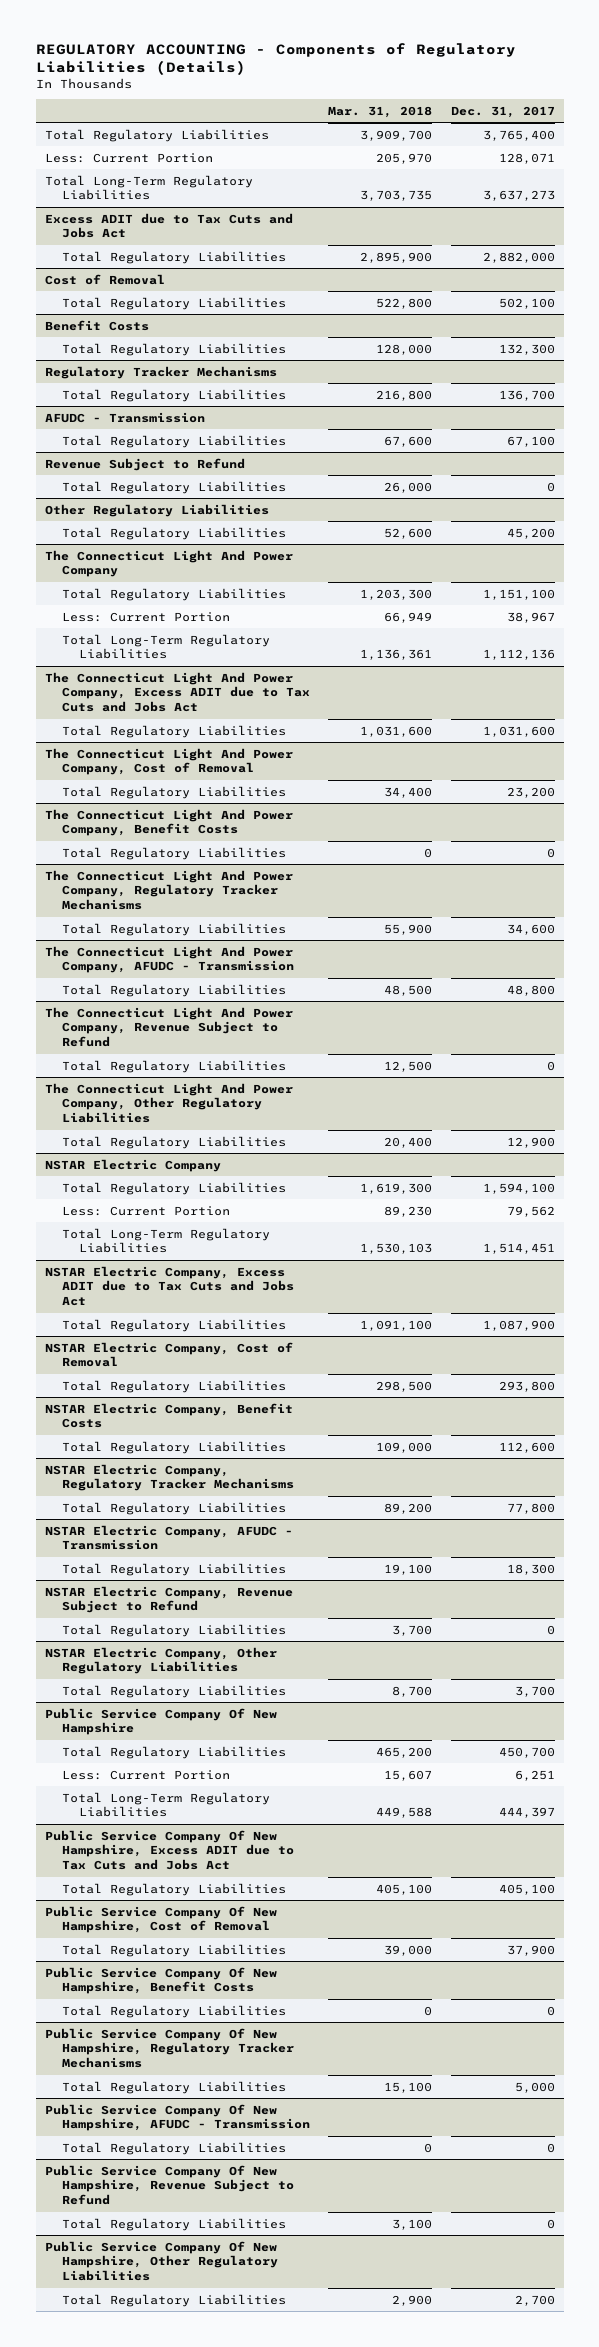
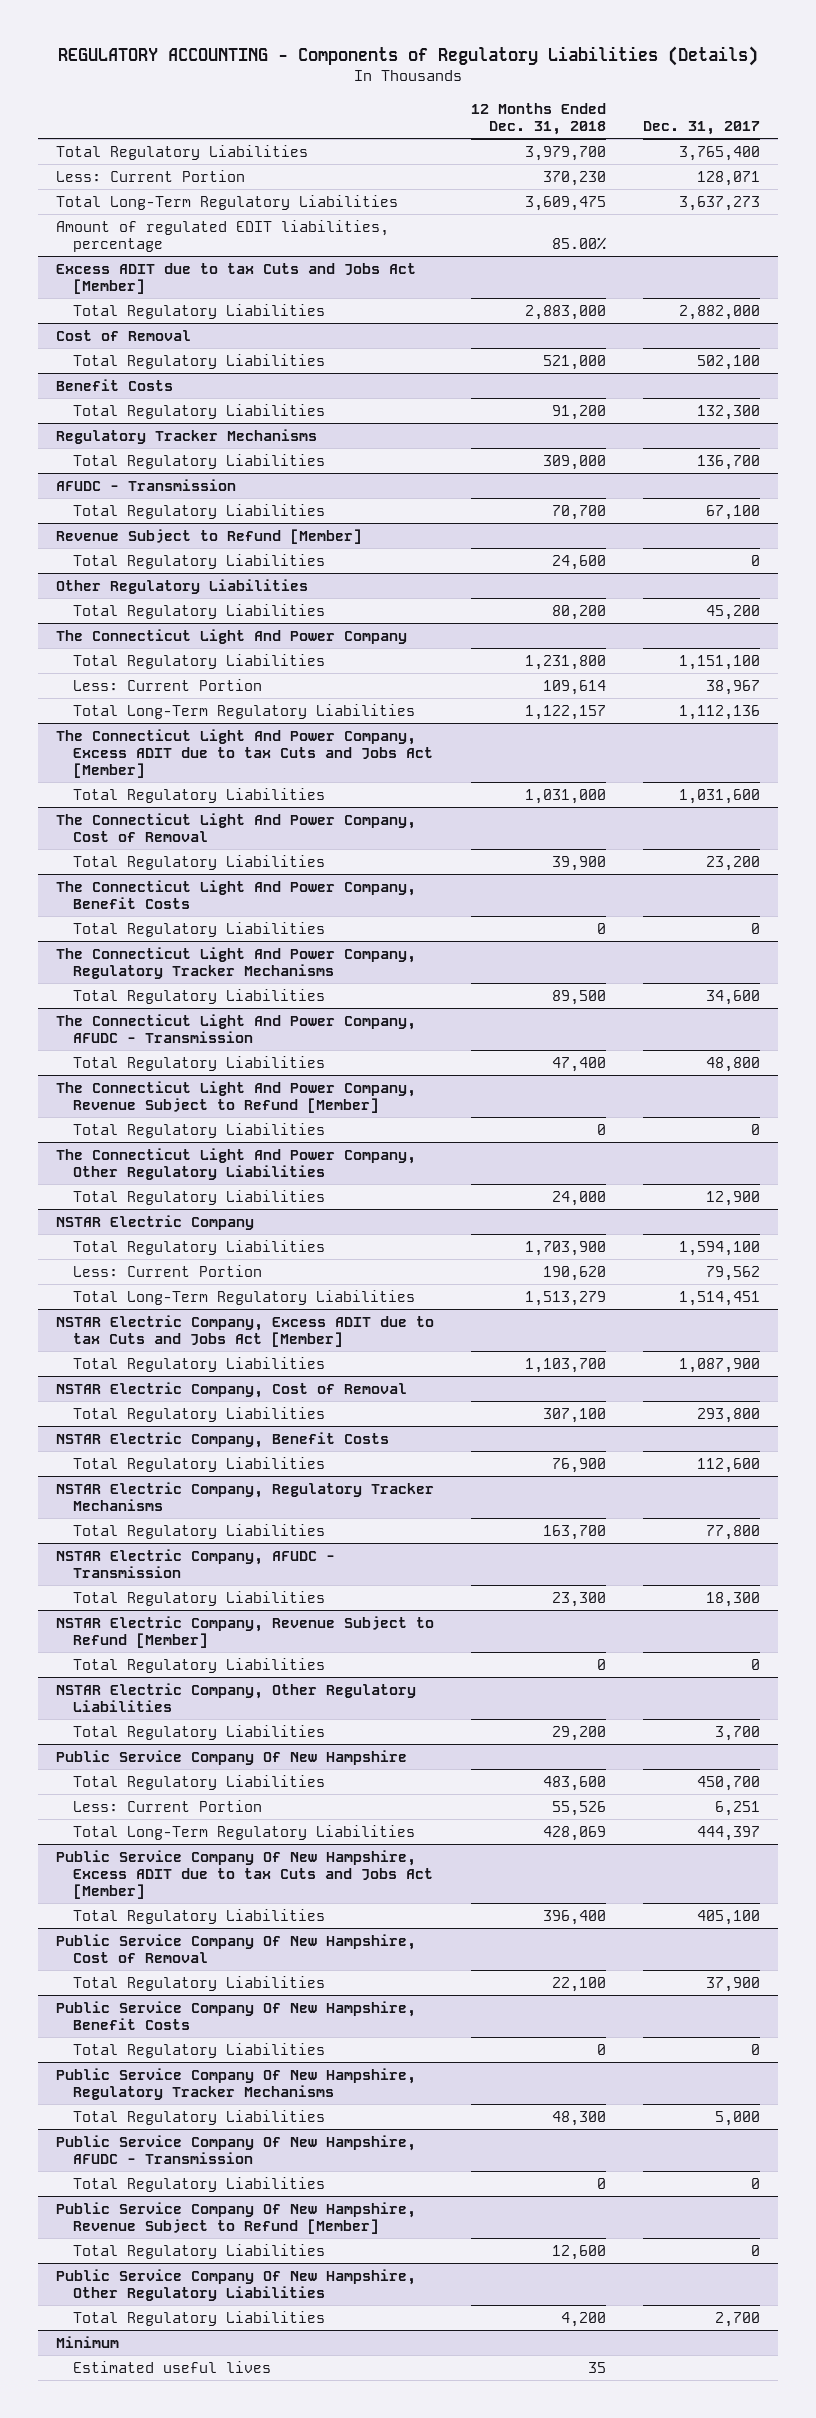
- | Mar. 31, 2018 | Dec. 31, 2017
+ | 12 Months Ended Dec. 31, 2018 | Dec. 31, 2017
- Excess ADIT due to Tax Cuts and Jobs Act
+ Amount of regulated EDIT liabilities, percentage | 85.00% |
+ Excess ADIT due to tax Cuts and Jobs Act [Member]
- Revenue Subject to Refund
+ Revenue Subject to Refund [Member]
- The Connecticut Light And Power Company, Excess ADIT due to Tax Cuts and Jobs Act
+ The Connecticut Light And Power Company, Excess ADIT due to tax Cuts and Jobs Act [Member]
- The Connecticut Light And Power Company, Revenue Subject to Refund
+ The Connecticut Light And Power Company, Revenue Subject to Refund [Member]
- NSTAR Electric Company, Excess ADIT due to Tax Cuts and Jobs Act
+ NSTAR Electric Company, Excess ADIT due to tax Cuts and Jobs Act [Member]
- NSTAR Electric Company, Revenue Subject to Refund
+ NSTAR Electric Company, Revenue Subject to Refund [Member]
- Public Service Company Of New Hampshire, Excess ADIT due to Tax Cuts and Jobs Act
+ Public Service Company Of New Hampshire, Excess ADIT due to tax Cuts and Jobs Act [Member]
- Public Service Company Of New Hampshire, Revenue Subject to Refund
+ Public Service Company Of New Hampshire, Revenue Subject to Refund [Member]
+ Minimum
+ Estimated useful lives | 35 |

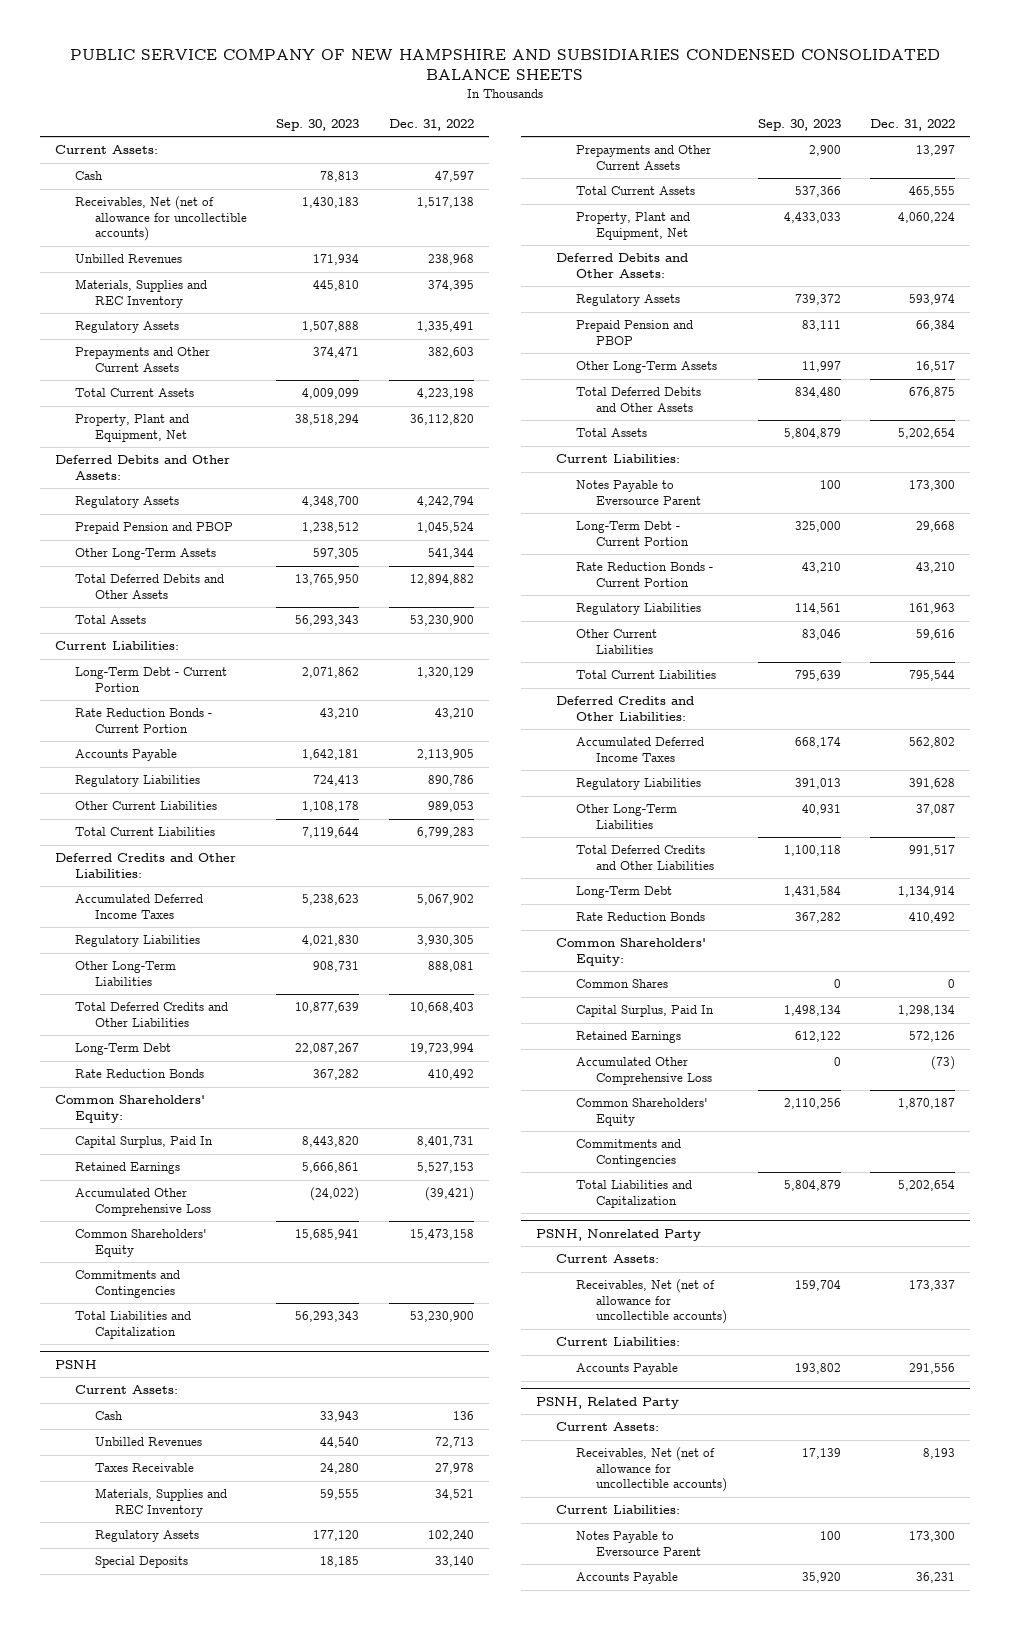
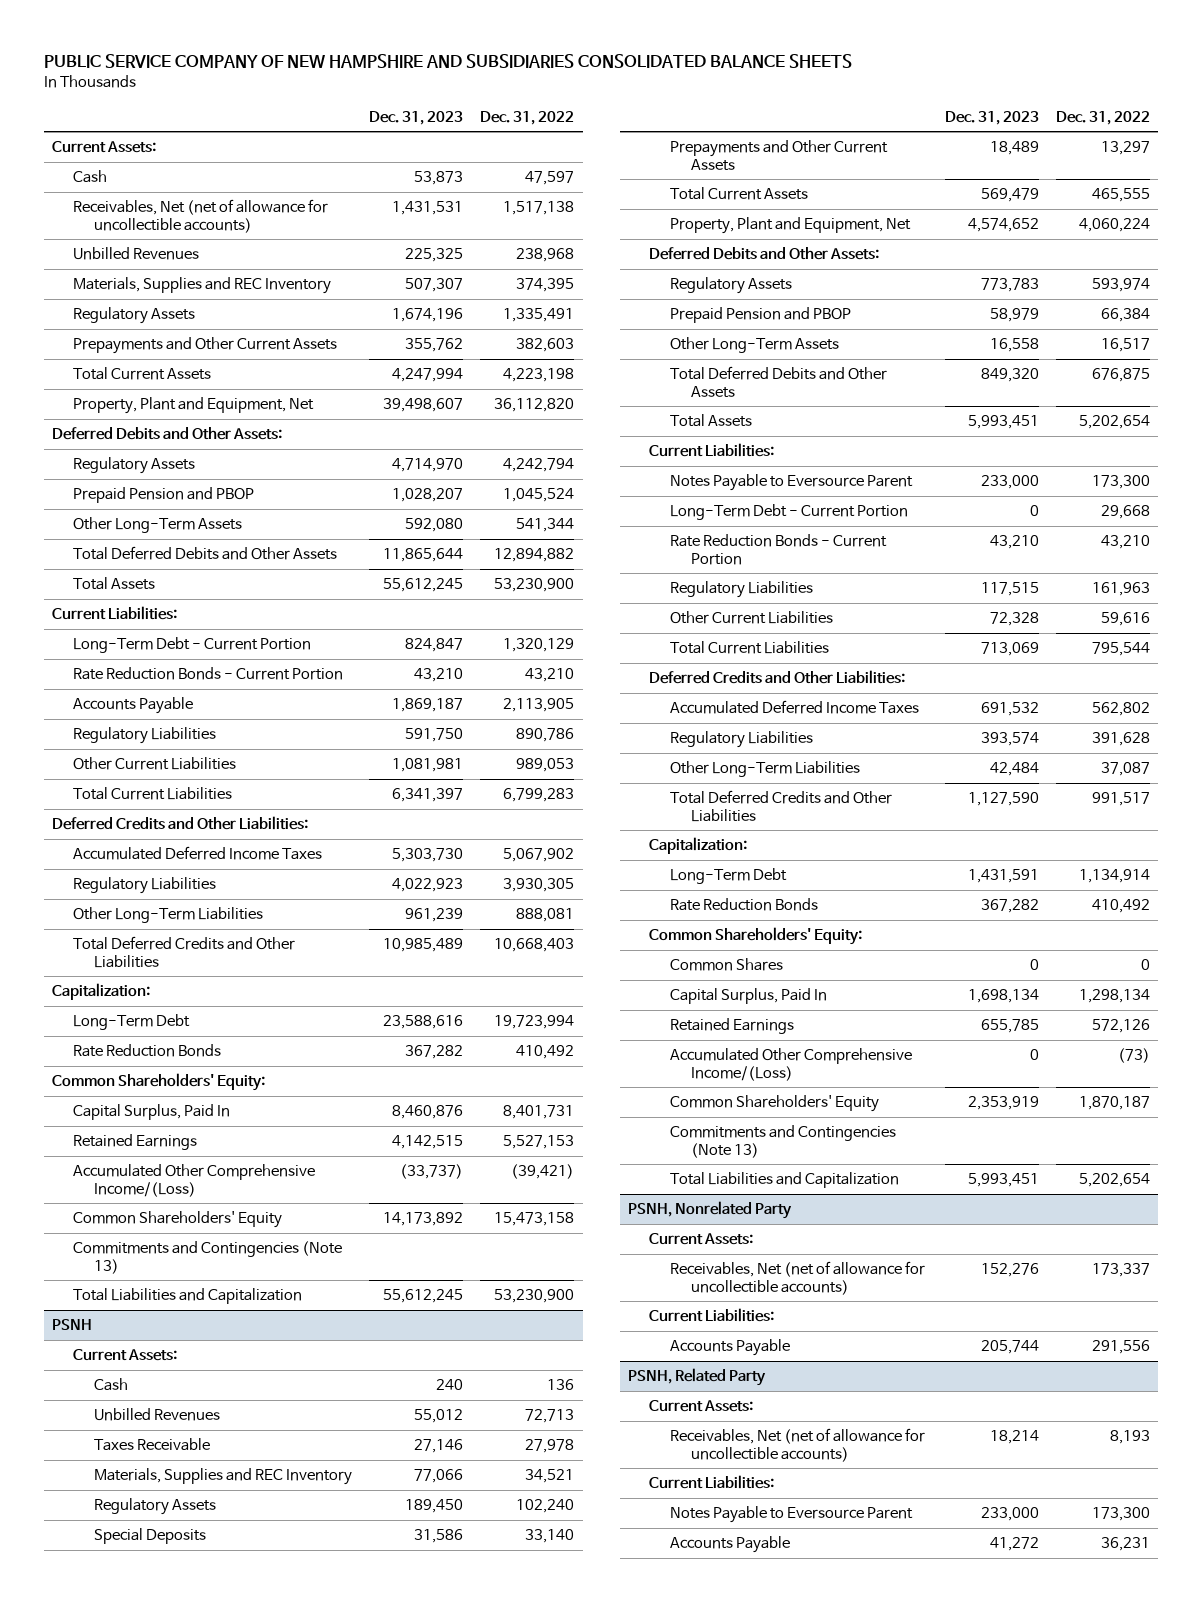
- PUBLIC SERVICE COMPANY OF NEW HAMPSHIRE AND SUBSIDIARIES CONDENSED CONSOLIDATED BALANCE SHEETS
+ PUBLIC SERVICE COMPANY OF NEW HAMPSHIRE AND SUBSIDIARIES CONSOLIDATED BALANCE SHEETS
- | Sep. 30, 2023 | Dec. 31, 2022
+ | Dec. 31, 2023 | Dec. 31, 2022
+ Capitalization:
- Accumulated Other Comprehensive Loss | (24,022) | (39,421)
+ Accumulated Other Comprehensive Income/(Loss) | (33,737) | (39,421)
- Commitments and Contingencies
+ Commitments and Contingencies (Note 13)
@ PSNH
+ Capitalization:
- Accumulated Other Comprehensive Loss | 0 | (73)
+ Accumulated Other Comprehensive Income/(Loss) | 0 | (73)
- Commitments and Contingencies
+ Commitments and Contingencies (Note 13)

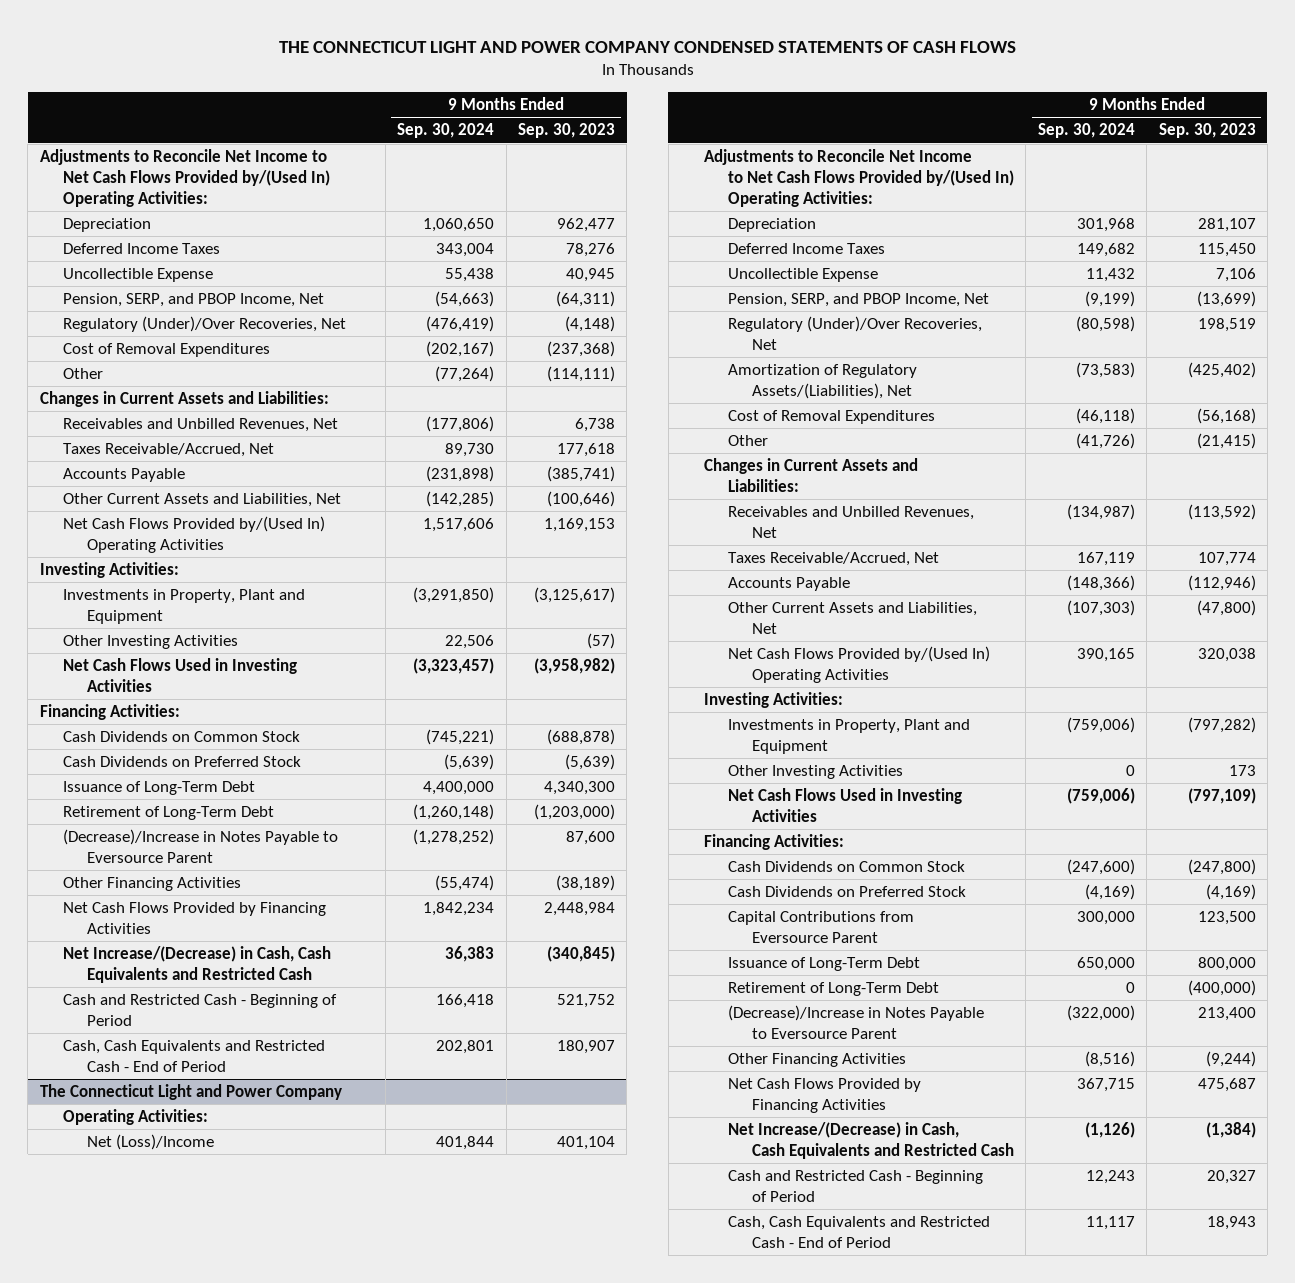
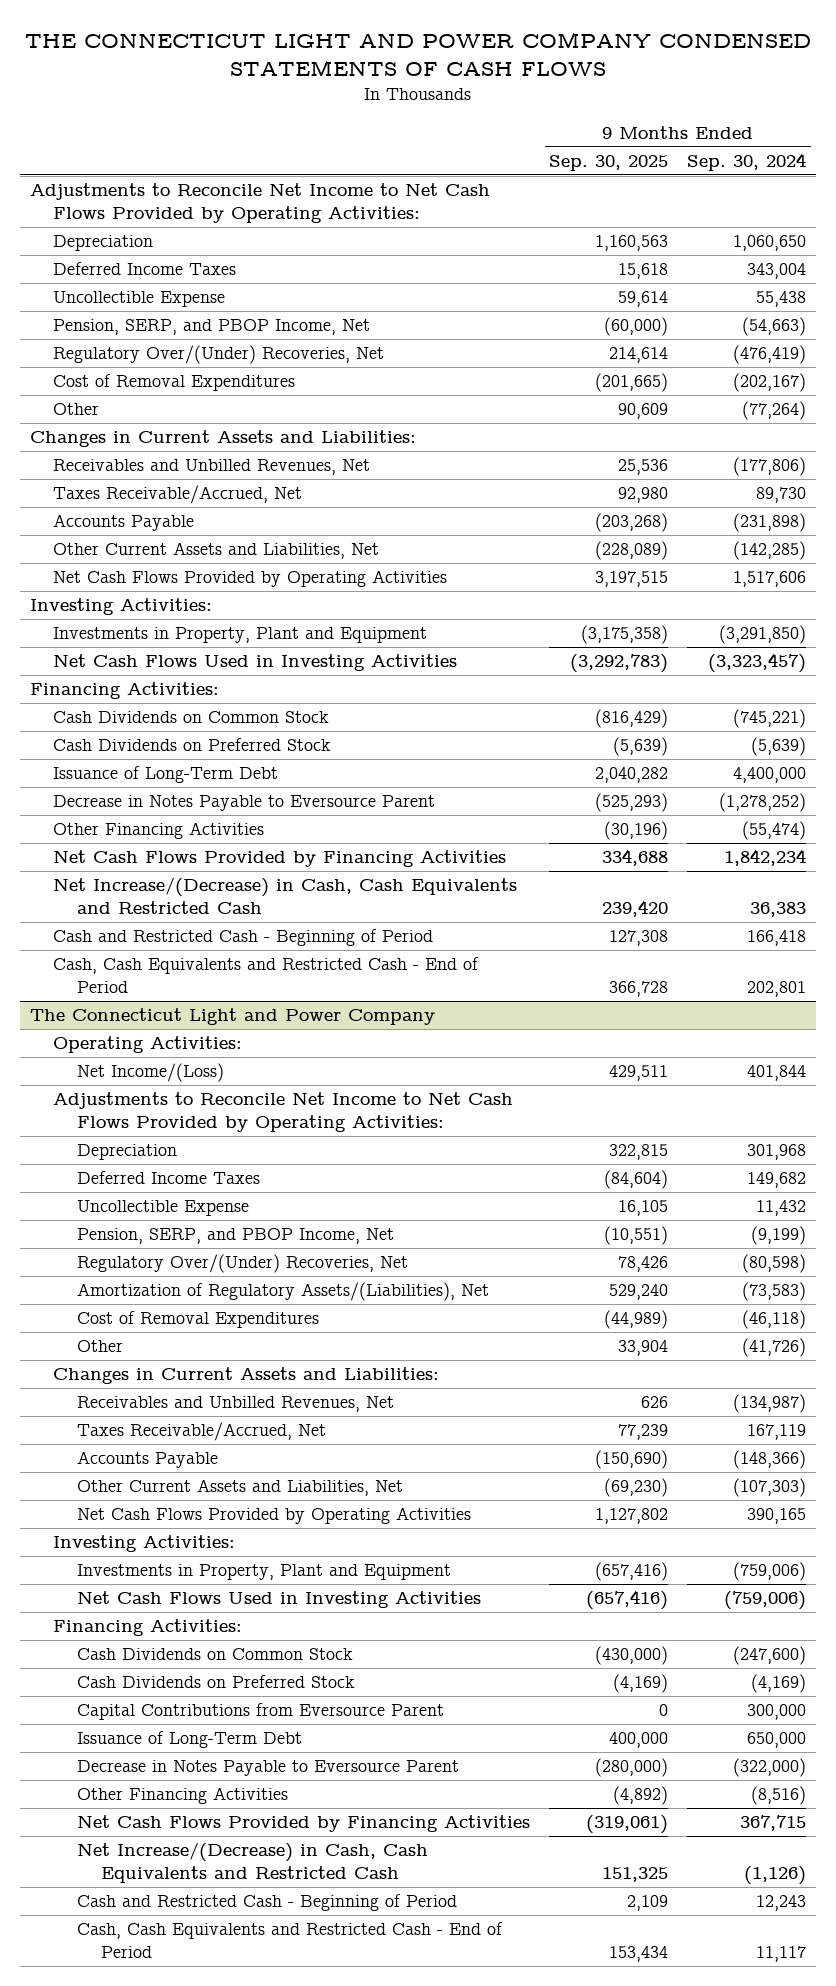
- | 9 Months Ended Sep. 30, 2024 | 9 Months Ended Sep. 30, 2023
+ | 9 Months Ended Sep. 30, 2025 | 9 Months Ended Sep. 30, 2024
- Adjustments to Reconcile Net Income to Net Cash Flows Provided by/(Used In) Operating Activities:
+ Adjustments to Reconcile Net Income to Net Cash Flows Provided by Operating Activities:
- Regulatory (Under)/Over Recoveries, Net | (476,419) | (4,148)
+ Regulatory Over/(Under) Recoveries, Net | 214,614 | (476,419)
- Net Cash Flows Provided by/(Used In) Operating Activities | 1,517,606 | 1,169,153
+ Net Cash Flows Provided by Operating Activities | 3,197,515 | 1,517,606
- Other Investing Activities | 22,506 | (57)
- Retirement of Long-Term Debt | (1,260,148) | (1,203,000)
- (Decrease)/Increase in Notes Payable to Eversource Parent | (1,278,252) | 87,600
+ Decrease in Notes Payable to Eversource Parent | (525,293) | (1,278,252)
@ The Connecticut Light and Power Company
- Net (Loss)/Income | 401,844 | 401,104
- Adjustments to Reconcile Net Income to Net Cash Flows Provided by/(Used In) Operating Activities:
+ Net Income/(Loss) | 429,511 | 401,844
+ Adjustments to Reconcile Net Income to Net Cash Flows Provided by Operating Activities:
- Regulatory (Under)/Over Recoveries, Net | (80,598) | 198,519
+ Regulatory Over/(Under) Recoveries, Net | 78,426 | (80,598)
- Net Cash Flows Provided by/(Used In) Operating Activities | 390,165 | 320,038
+ Net Cash Flows Provided by Operating Activities | 1,127,802 | 390,165
- Other Investing Activities | 0 | 173
- Retirement of Long-Term Debt | 0 | (400,000)
- (Decrease)/Increase in Notes Payable to Eversource Parent | (322,000) | 213,400
+ Decrease in Notes Payable to Eversource Parent | (280,000) | (322,000)

